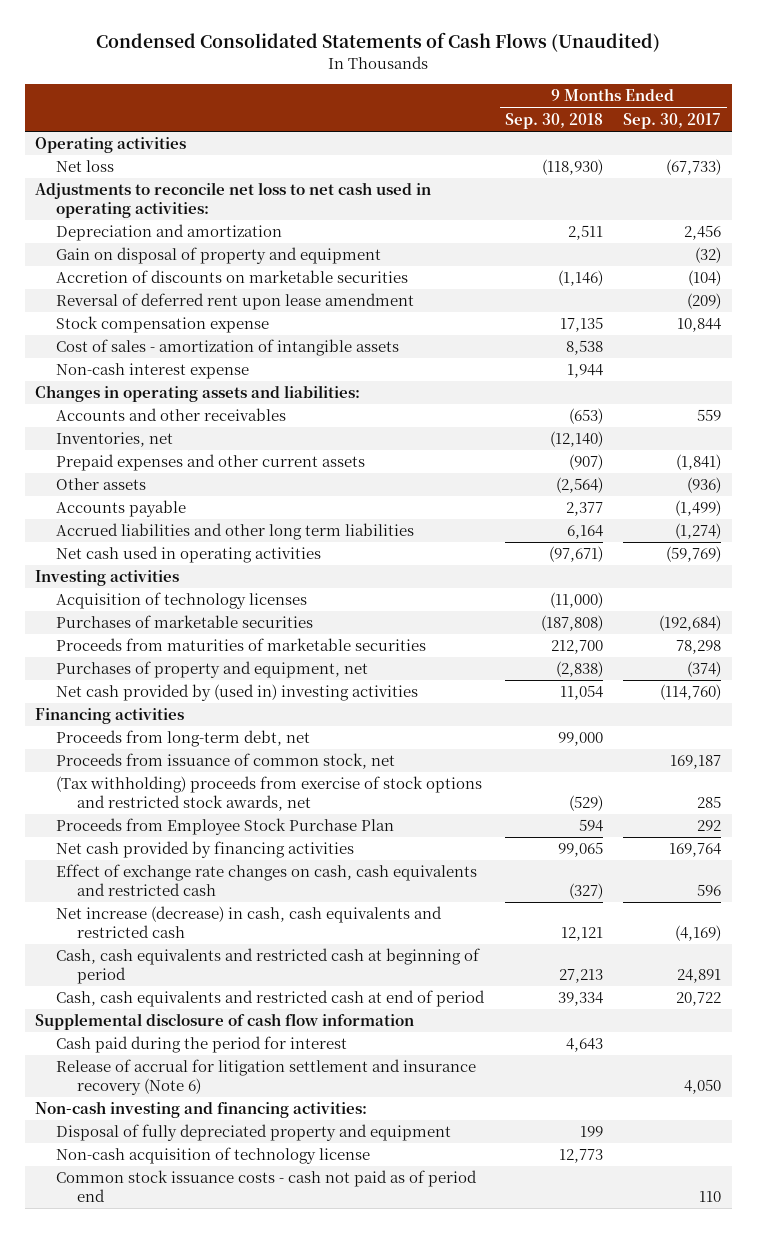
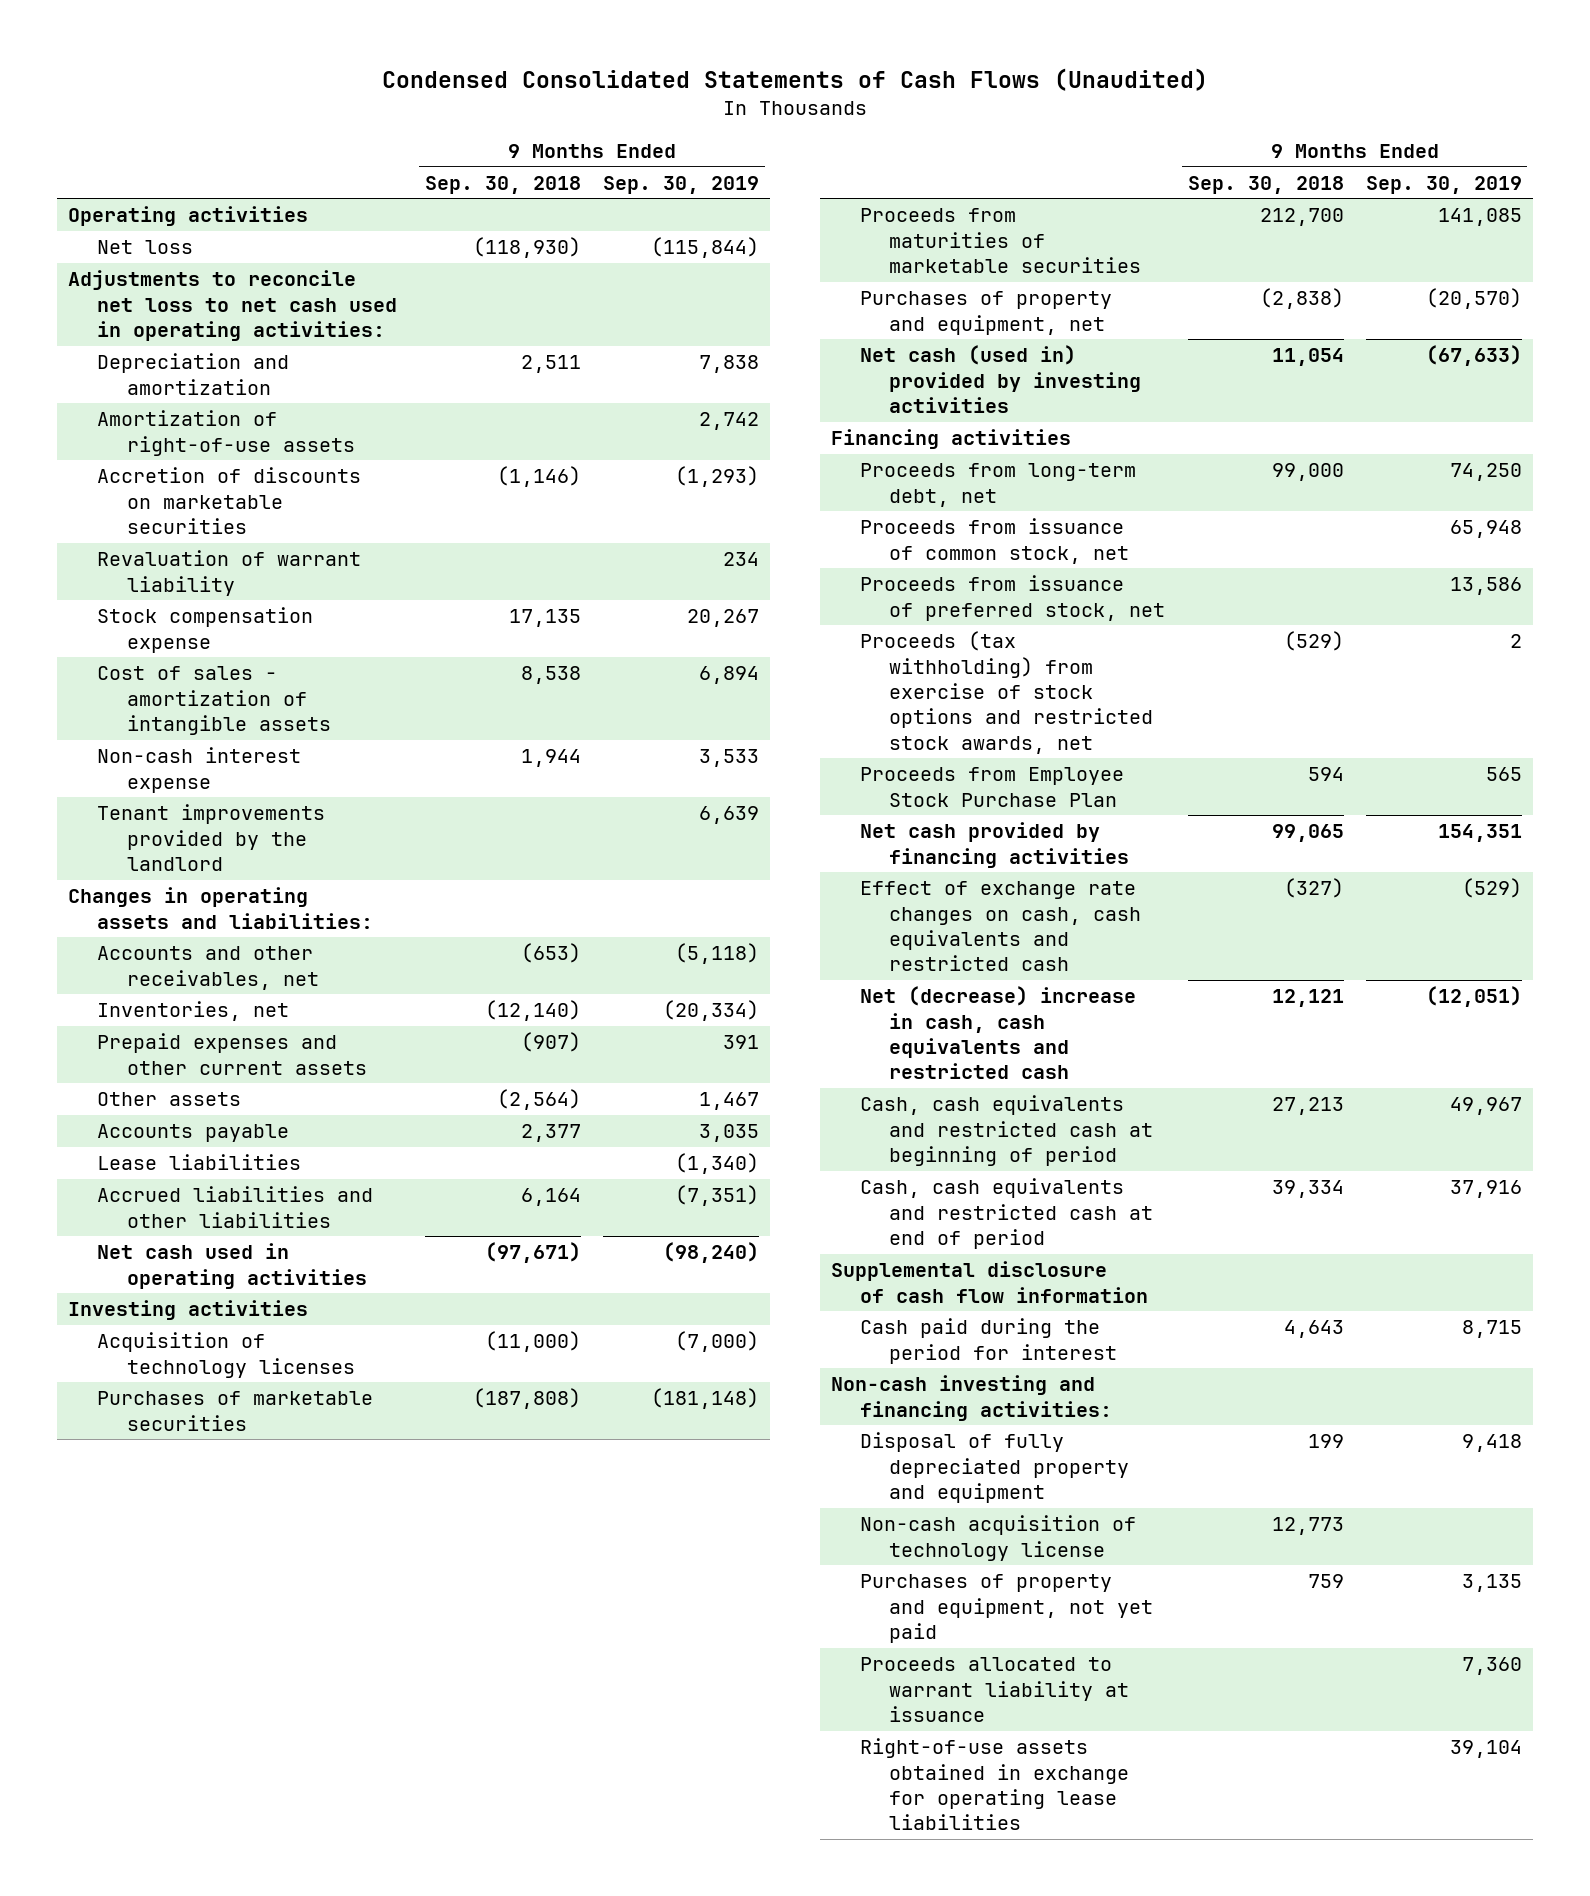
- | 9 Months Ended Sep. 30, 2018 | 9 Months Ended Sep. 30, 2017
+ | 9 Months Ended Sep. 30, 2018 | 9 Months Ended Sep. 30, 2019
- Gain on disposal of property and equipment | | (32)
+ Amortization of right-of-use assets | | 2,742
- Reversal of deferred rent upon lease amendment | | (209)
+ Revaluation of warrant liability | | 234
+ Tenant improvements provided by the landlord | | 6,639
- Accounts and other receivables | (653) | 559
+ Accounts and other receivables, net | (653) | (5,118)
- Accrued liabilities and other long term liabilities | 6,164 | (1,274)
+ Lease liabilities | | (1,340)
+ Accrued liabilities and other liabilities | 6,164 | (7,351)
- Net cash provided by (used in) investing activities | 11,054 | (114,760)
+ Net cash (used in) provided by investing activities | 11,054 | (67,633)
- (Tax withholding) proceeds from exercise of stock options and restricted stock awards, net | (529) | 285
+ Proceeds from issuance of preferred stock, net | | 13,586
+ Proceeds (tax withholding) from exercise of stock options and restricted stock awards, net | (529) | 2
- Net increase (decrease) in cash, cash equivalents and restricted cash | 12,121 | (4,169)
+ Net (decrease) increase in cash, cash equivalents and restricted cash | 12,121 | (12,051)
- Release of accrual for litigation settlement and insurance recovery (Note 6) | | 4,050
- Common stock issuance costs - cash not paid as of period end | | 110
+ Purchases of property and equipment, not yet paid | 759 | 3,135
+ Proceeds allocated to warrant liability at issuance | | 7,360
+ Right-of-use assets obtained in exchange for operating lease liabilities | | 39,104

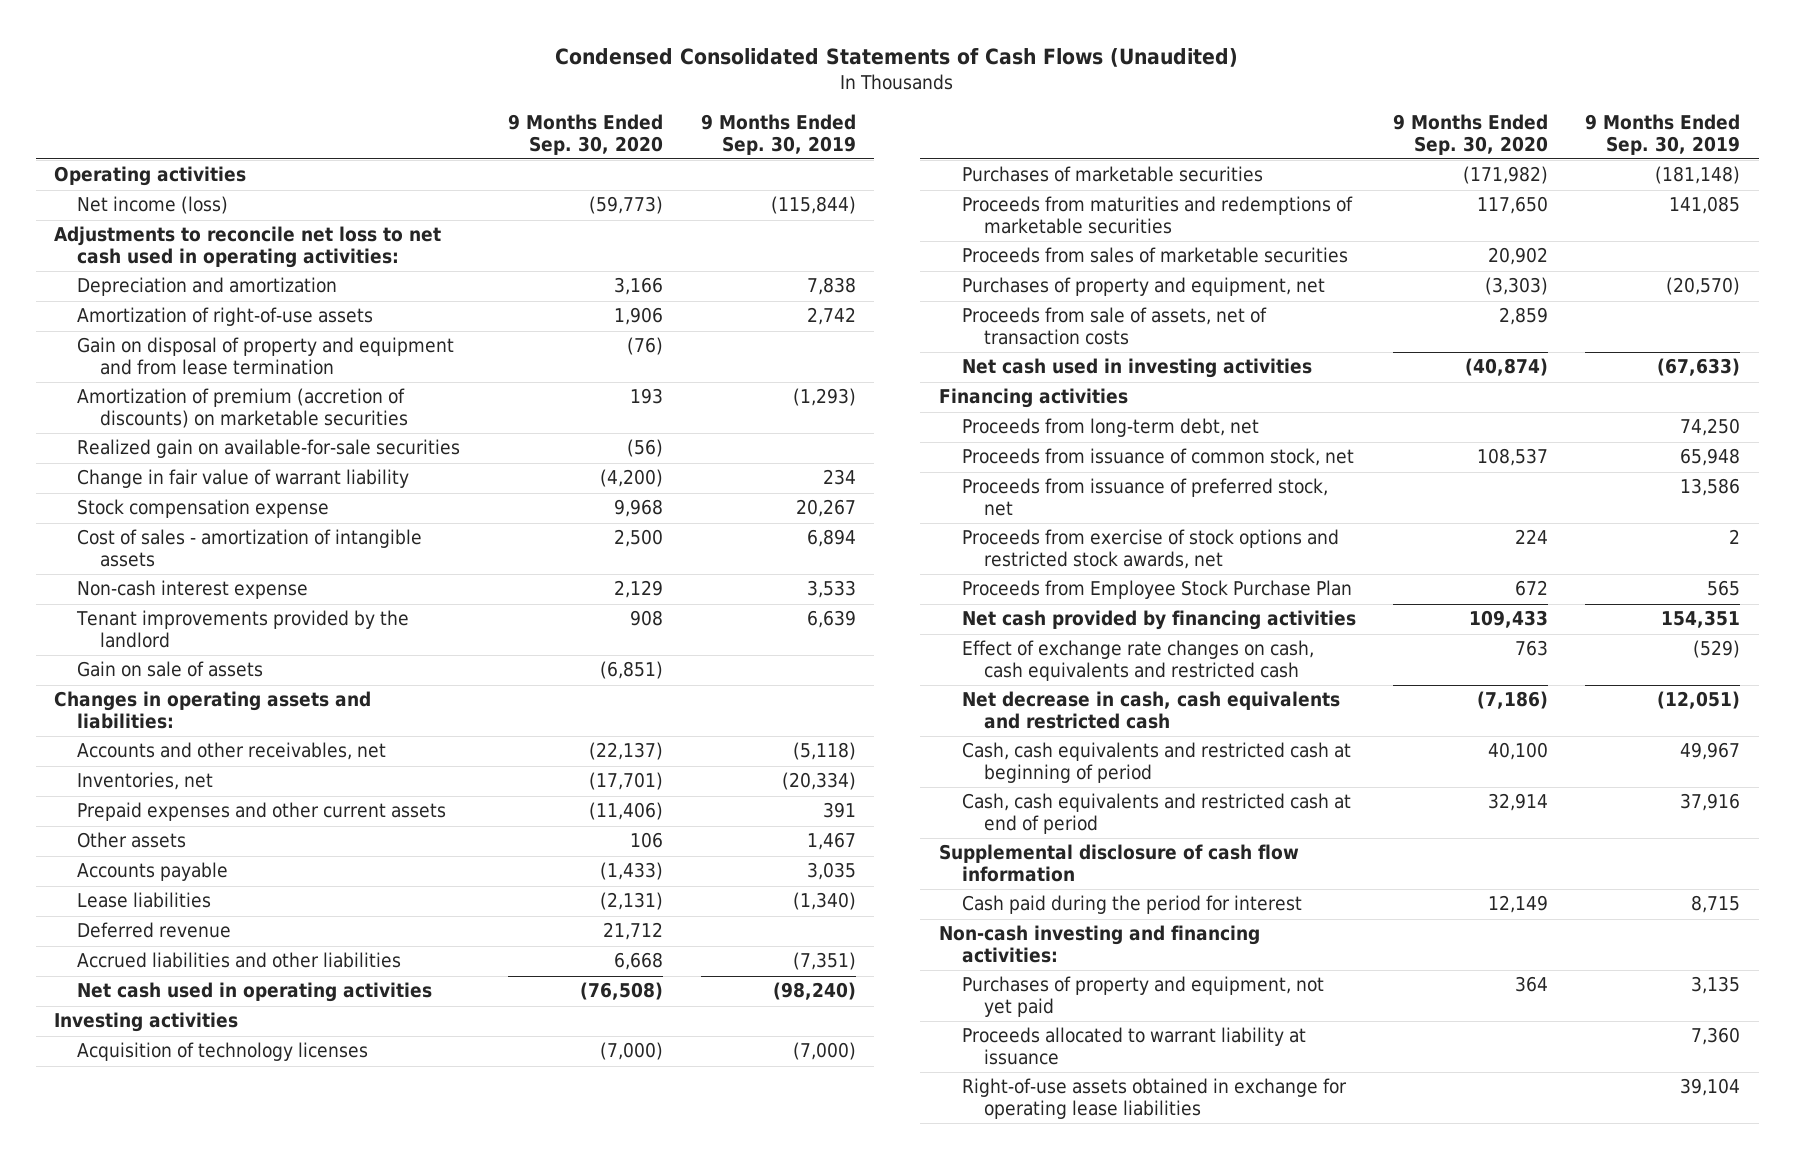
- | 9 Months Ended Sep. 30, 2018 | 9 Months Ended Sep. 30, 2019
+ | 9 Months Ended Sep. 30, 2020 | 9 Months Ended Sep. 30, 2019
- Net loss | (118,930) | (115,844)
+ Net income (loss) | (59,773) | (115,844)
- Accretion of discounts on marketable securities | (1,146) | (1,293)
- Revaluation of warrant liability | | 234
+ Gain on disposal of property and equipment and from lease termination | (76) |
+ Amortization of premium (accretion of discounts) on marketable securities | 193 | (1,293)
+ Realized gain on available-for-sale securities | (56) |
+ Change in fair value of warrant liability | (4,200) | 234
+ Gain on sale of assets | (6,851) |
+ Deferred revenue | 21,712 |
- Proceeds from maturities of marketable securities | 212,700 | 141,085
+ Proceeds from maturities and redemptions of marketable securities | 117,650 | 141,085
+ Proceeds from sales of marketable securities | 20,902 |
- Net cash (used in) provided by investing activities | 11,054 | (67,633)
+ Proceeds from sale of assets, net of transaction costs | 2,859 |
+ Net cash used in investing activities | (40,874) | (67,633)
- Proceeds (tax withholding) from exercise of stock options and restricted stock awards, net | (529) | 2
+ Proceeds from exercise of stock options and restricted stock awards, net | 224 | 2
- Net (decrease) increase in cash, cash equivalents and restricted cash | 12,121 | (12,051)
+ Net decrease in cash, cash equivalents and restricted cash | (7,186) | (12,051)
- Disposal of fully depreciated property and equipment | 199 | 9,418
- Non-cash acquisition of technology license | 12,773 |

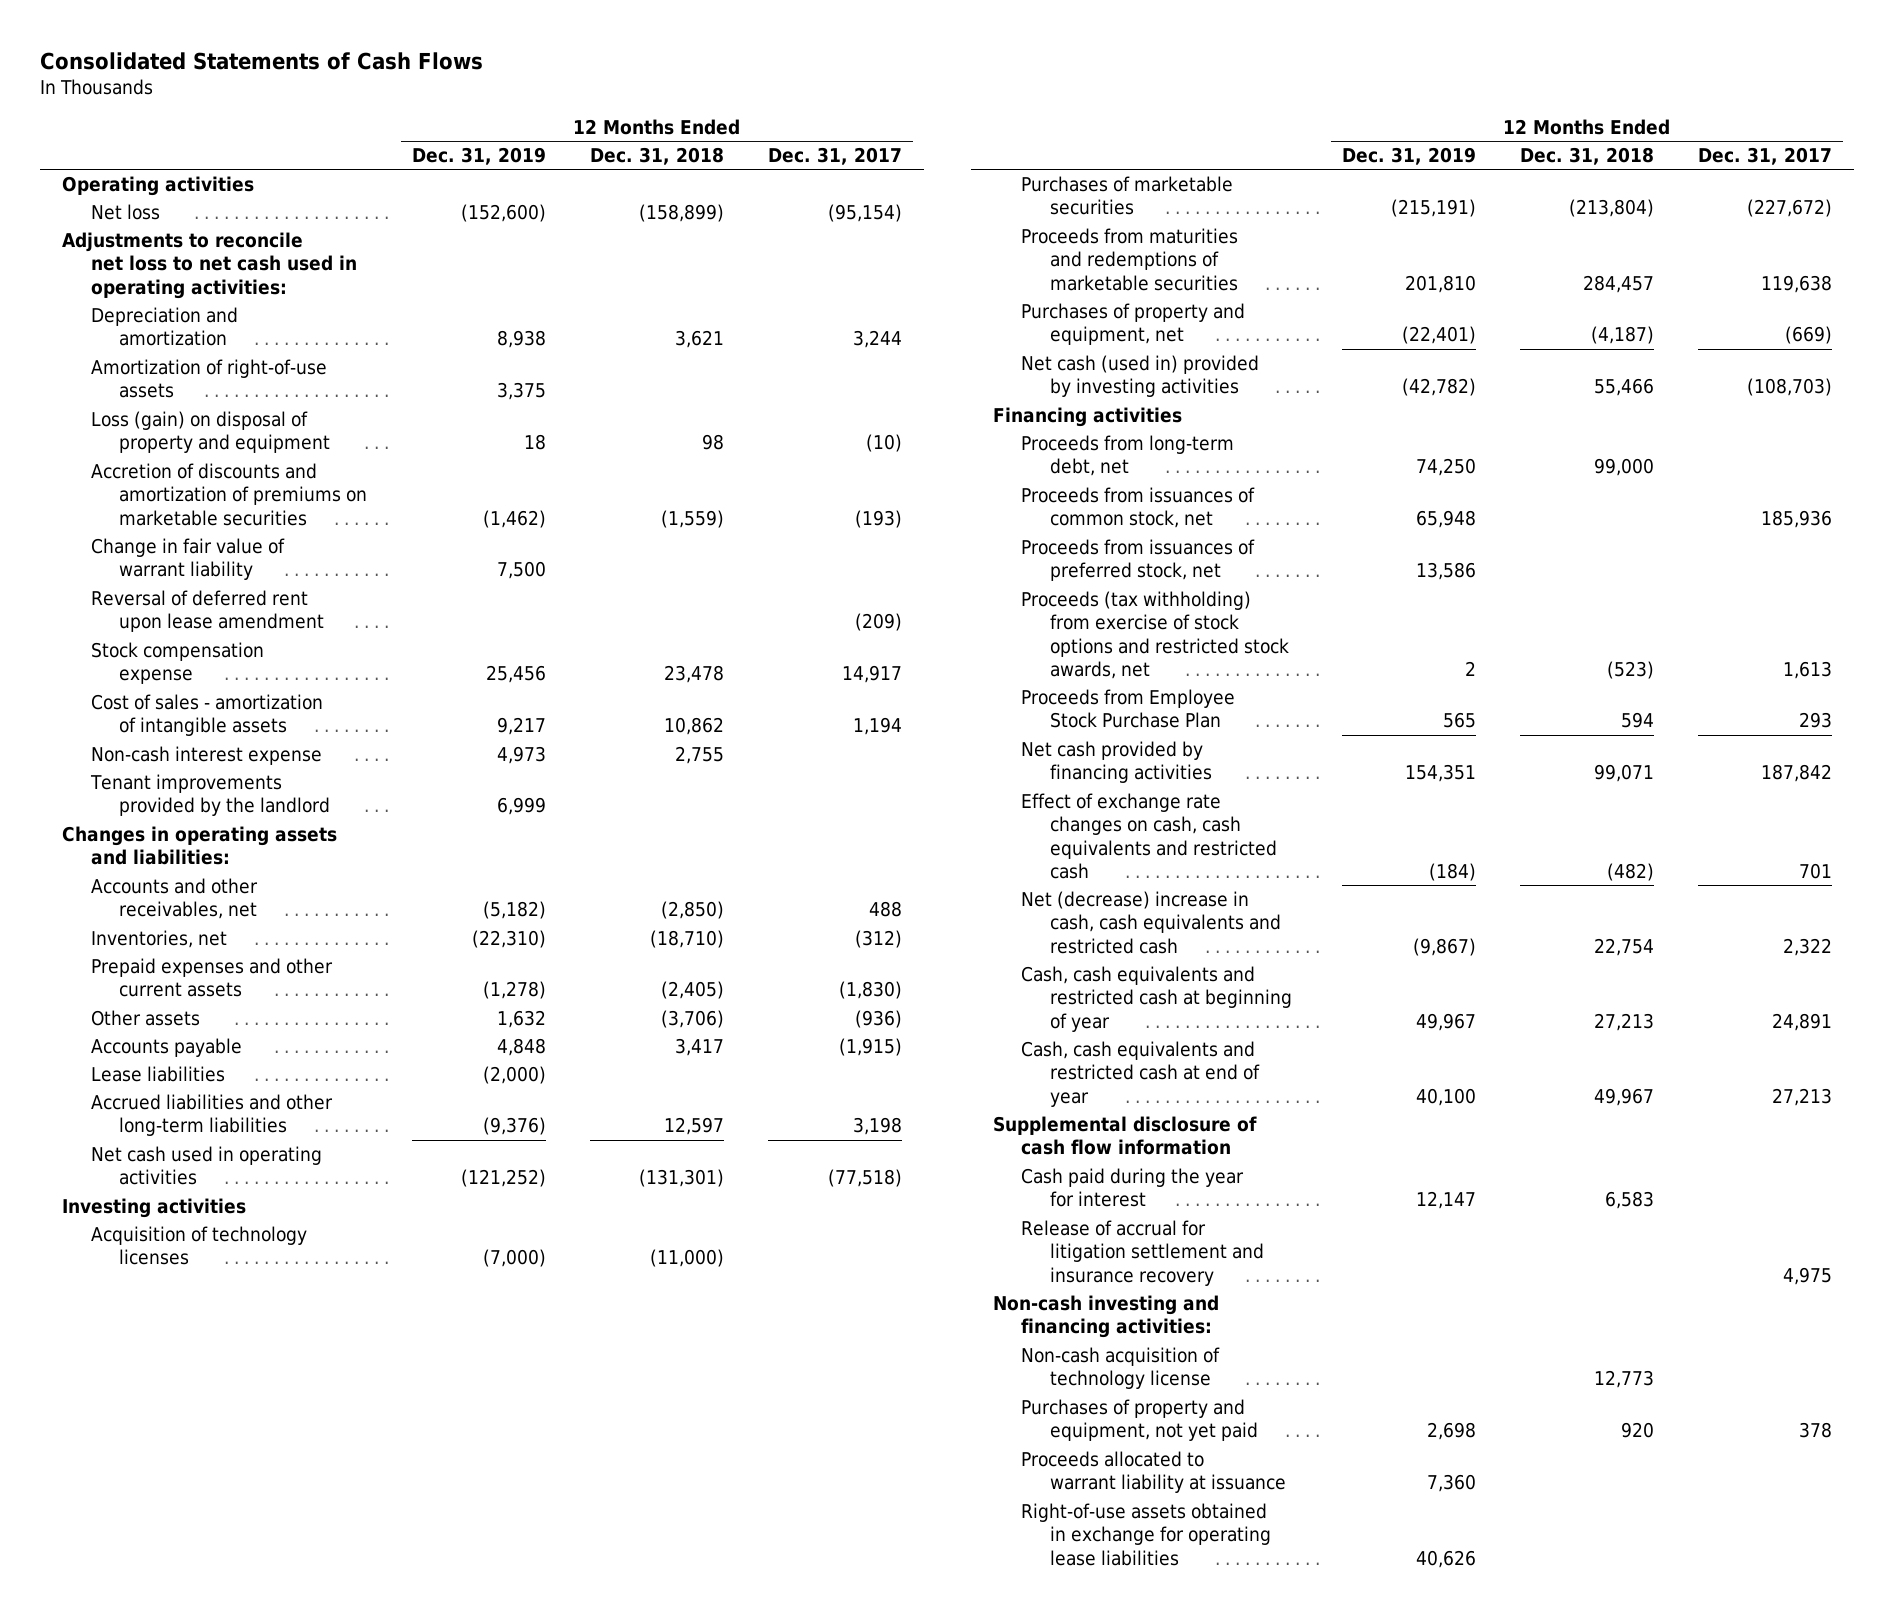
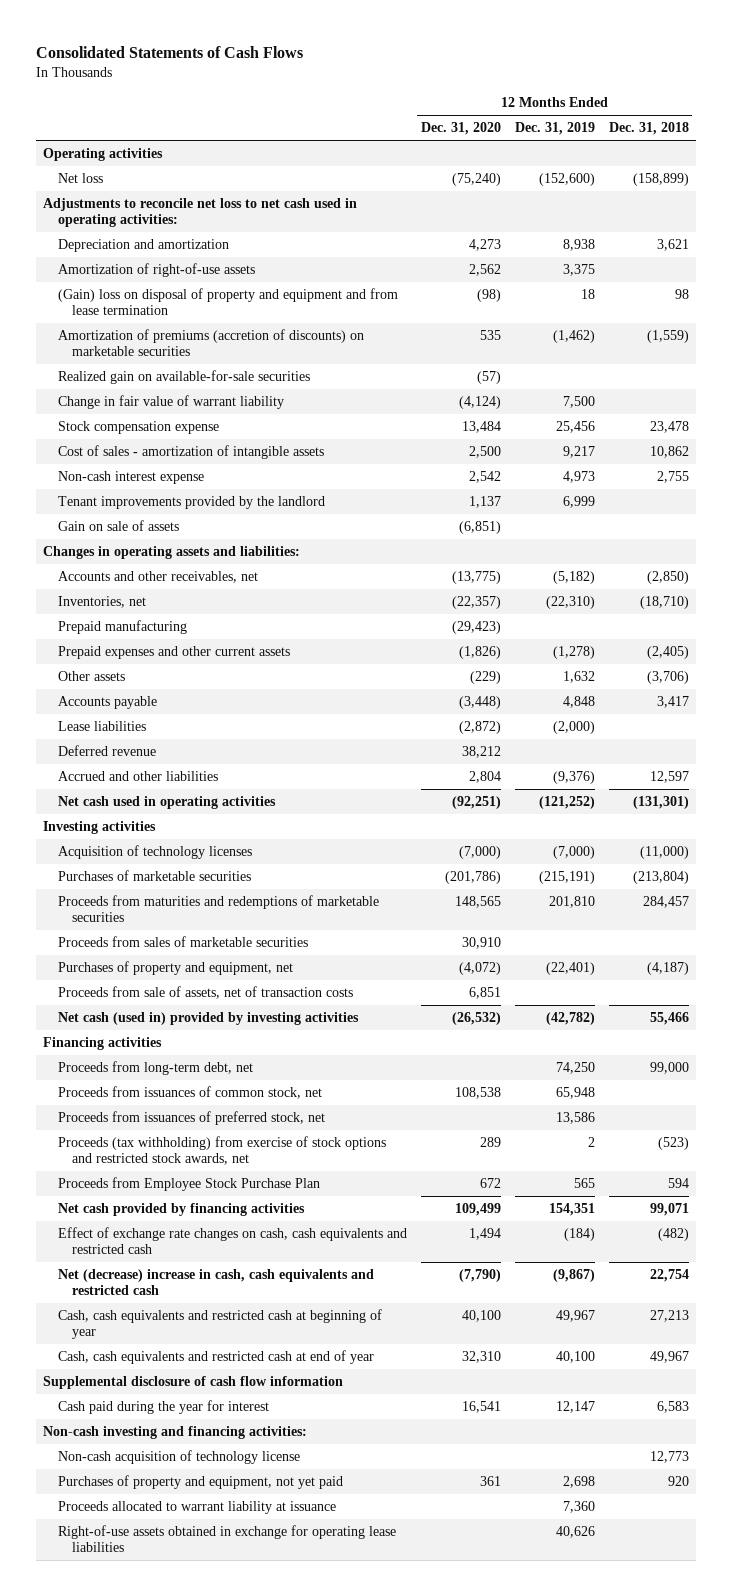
- | 12 Months Ended Dec. 31, 2019 | 12 Months Ended Dec. 31, 2018 | 12 Months Ended Dec. 31, 2017
+ | 12 Months Ended Dec. 31, 2020 | 12 Months Ended Dec. 31, 2019 | 12 Months Ended Dec. 31, 2018
- Loss (gain) on disposal of property and equipment | 18 | 98 | (10)
- Accretion of discounts and amortization of premiums on marketable securities | (1,462) | (1,559) | (193)
+ (Gain) loss on disposal of property and equipment and from lease termination | (98) | 18 | 98
+ Amortization of premiums (accretion of discounts) on marketable securities | 535 | (1,462) | (1,559)
+ Realized gain on available-for-sale securities | (57) | |
- Reversal of deferred rent upon lease amendment | | | (209)
+ Gain on sale of assets | (6,851) | |
+ Prepaid manufacturing | (29,423) | |
- Accrued liabilities and other long-term liabilities | (9,376) | 12,597 | 3,198
+ Deferred revenue | 38,212 | |
+ Accrued and other liabilities | 2,804 | (9,376) | 12,597
+ Proceeds from sales of marketable securities | 30,910 | |
+ Proceeds from sale of assets, net of transaction costs | 6,851 | |
- Release of accrual for litigation settlement and insurance recovery | | | 4,975

